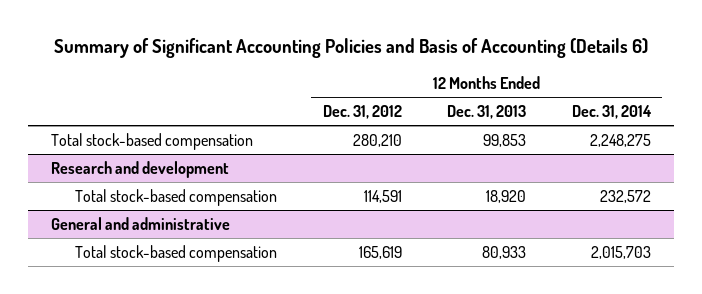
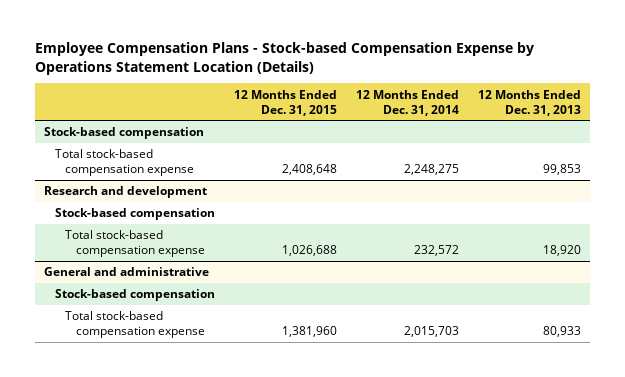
- Summary of Significant Accounting Policies and Basis of Accounting (Details 6)
+ Employee Compensation Plans - Stock-based Compensation Expense by Operations Statement Location (Details)
- | 12 Months Ended Dec. 31, 2012 | 12 Months Ended Dec. 31, 2013 | 12 Months Ended Dec. 31, 2014
+ | 12 Months Ended Dec. 31, 2015 | 12 Months Ended Dec. 31, 2014 | 12 Months Ended Dec. 31, 2013
- Total stock-based compensation | 280,210 | 99,853 | 2,248,275
+ Stock-based compensation
+ Total stock-based compensation expense | 2,408,648 | 2,248,275 | 99,853
@ Research and development
- Total stock-based compensation | 114,591 | 18,920 | 232,572
+ Stock-based compensation
+ Total stock-based compensation expense | 1,026,688 | 232,572 | 18,920
@ General and administrative
- Total stock-based compensation | 165,619 | 80,933 | 2,015,703
+ Stock-based compensation
+ Total stock-based compensation expense | 1,381,960 | 2,015,703 | 80,933

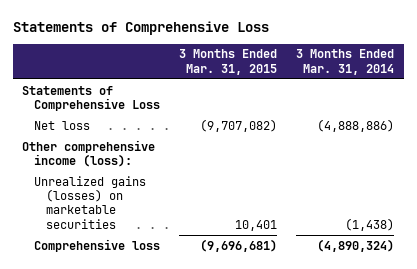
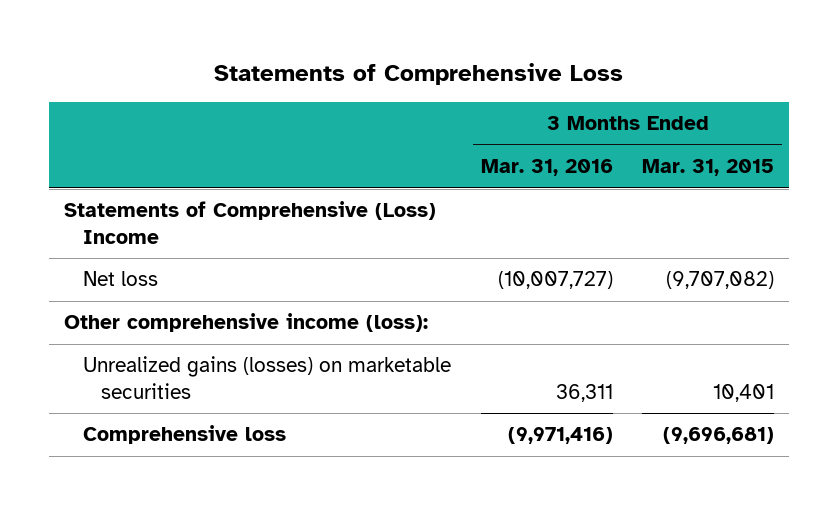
- | 3 Months Ended Mar. 31, 2015 | 3 Months Ended Mar. 31, 2014
+ | 3 Months Ended Mar. 31, 2016 | 3 Months Ended Mar. 31, 2015
- Statements of Comprehensive Loss
+ Statements of Comprehensive (Loss) Income

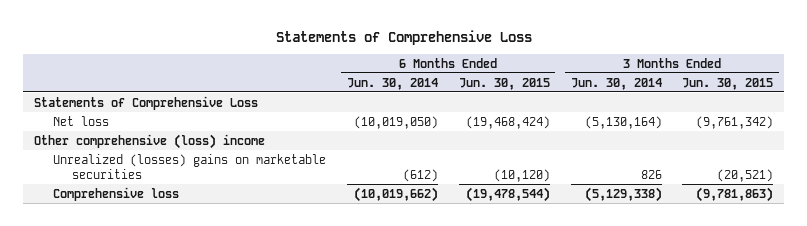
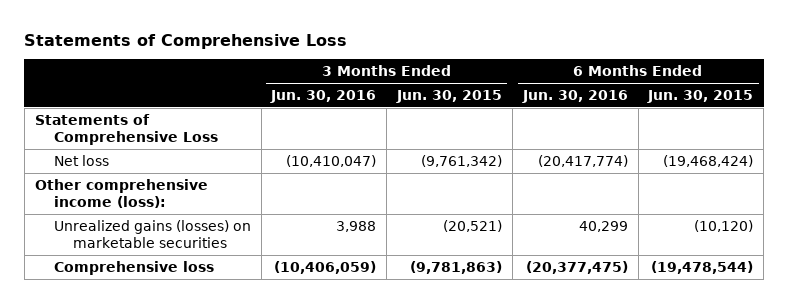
- | 6 Months Ended Jun. 30, 2014 | 6 Months Ended Jun. 30, 2015 | 3 Months Ended Jun. 30, 2014 | 3 Months Ended Jun. 30, 2015
+ | 3 Months Ended Jun. 30, 2016 | 3 Months Ended Jun. 30, 2015 | 6 Months Ended Jun. 30, 2016 | 6 Months Ended Jun. 30, 2015
- Other comprehensive (loss) income
- Unrealized (losses) gains on marketable securities | (612) | (10,120) | 826 | (20,521)
+ Other comprehensive income (loss):
+ Unrealized gains (losses) on marketable securities | 3,988 | (20,521) | 40,299 | (10,120)

